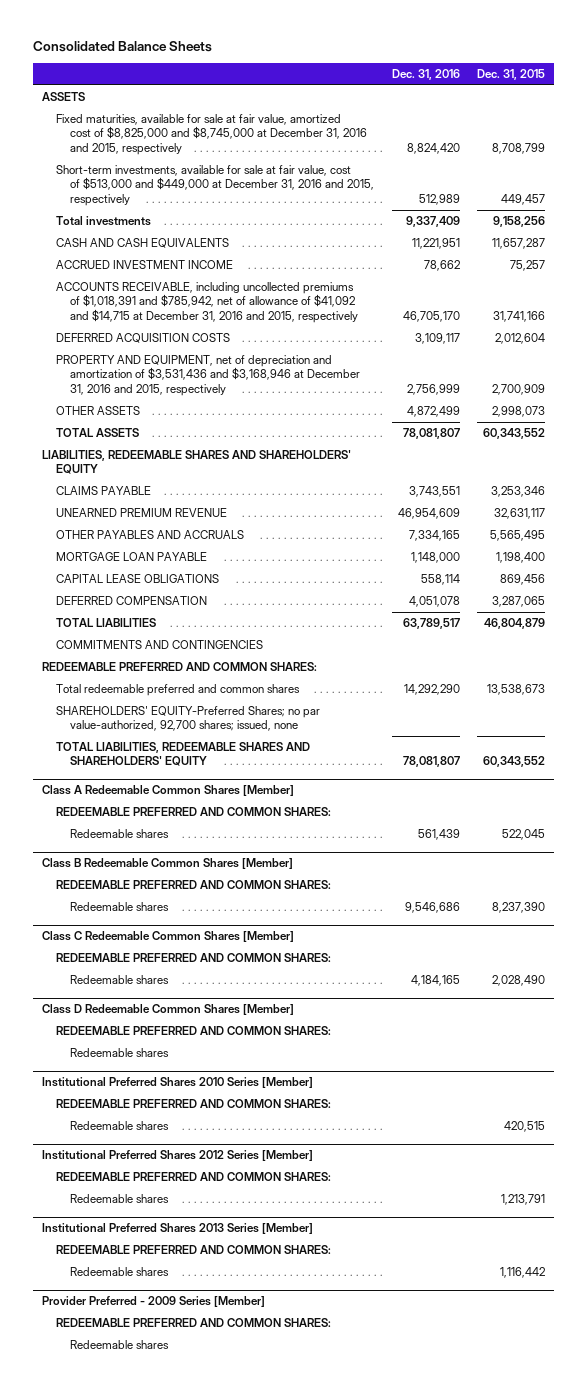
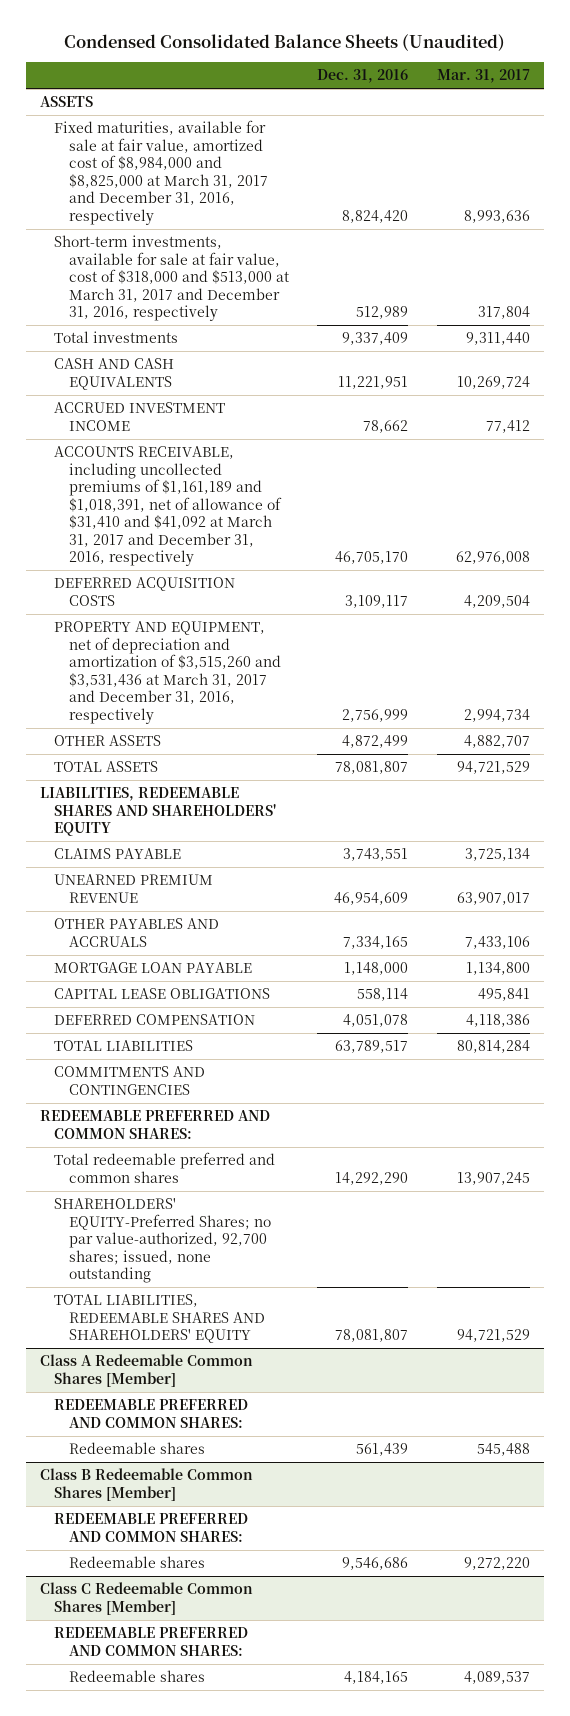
- Consolidated Balance Sheets
+ Condensed Consolidated Balance Sheets (Unaudited)
- | Dec. 31, 2016 | Dec. 31, 2015
+ | Dec. 31, 2016 | Mar. 31, 2017
- Fixed maturities, available for sale at fair value, amortized cost of $8,825,000 and $8,745,000 at December 31, 2016 and 2015, respectively | 8,824,420 | 8,708,799
- Short-term investments, available for sale at fair value, cost of $513,000 and $449,000 at December 31, 2016 and 2015, respectively | 512,989 | 449,457
+ Fixed maturities, available for sale at fair value, amortized cost of $8,984,000 and $8,825,000 at March 31, 2017 and December 31, 2016, respectively | 8,824,420 | 8,993,636
+ Short-term investments, available for sale at fair value, cost of $318,000 and $513,000 at March 31, 2017 and December 31, 2016, respectively | 512,989 | 317,804
- ACCOUNTS RECEIVABLE, including uncollected premiums of $1,018,391 and $785,942, net of allowance of $41,092 and $14,715 at December 31, 2016 and 2015, respectively | 46,705,170 | 31,741,166
+ ACCOUNTS RECEIVABLE, including uncollected premiums of $1,161,189 and $1,018,391, net of allowance of $31,410 and $41,092 at March 31, 2017 and December 31, 2016, respectively | 46,705,170 | 62,976,008
- PROPERTY AND EQUIPMENT, net of depreciation and amortization of $3,531,436 and $3,168,946 at December 31, 2016 and 2015, respectively | 2,756,999 | 2,700,909
+ PROPERTY AND EQUIPMENT, net of depreciation and amortization of $3,515,260 and $3,531,436 at March 31, 2017 and December 31, 2016, respectively | 2,756,999 | 2,994,734
- SHAREHOLDERS' EQUITY-Preferred Shares; no par value-authorized, 92,700 shares; issued, none
+ SHAREHOLDERS' EQUITY-Preferred Shares; no par value-authorized, 92,700 shares; issued, none outstanding
- Class D Redeemable Common Shares [Member]
- REDEEMABLE PREFERRED AND COMMON SHARES:
- Redeemable shares
- Institutional Preferred Shares 2010 Series [Member]
- REDEEMABLE PREFERRED AND COMMON SHARES:
- Redeemable shares | | 420,515
- Institutional Preferred Shares 2012 Series [Member]
- REDEEMABLE PREFERRED AND COMMON SHARES:
- Redeemable shares | | 1,213,791
- Institutional Preferred Shares 2013 Series [Member]
- REDEEMABLE PREFERRED AND COMMON SHARES:
- Redeemable shares | | 1,116,442
- Provider Preferred - 2009 Series [Member]
- REDEEMABLE PREFERRED AND COMMON SHARES:
- Redeemable shares

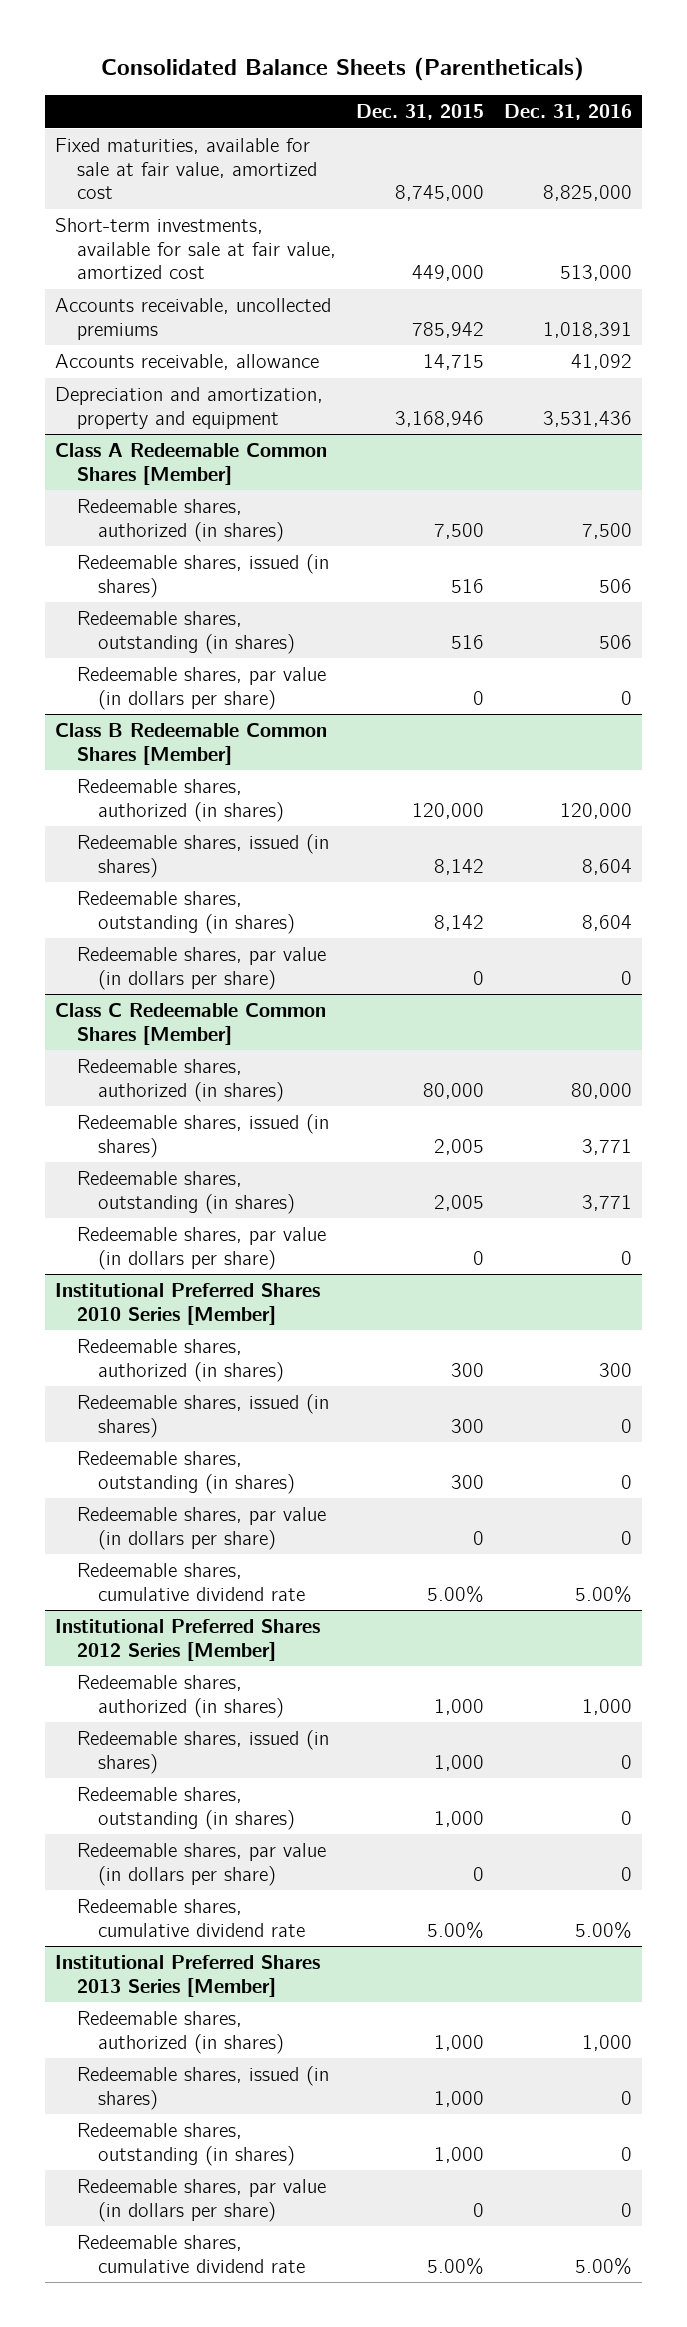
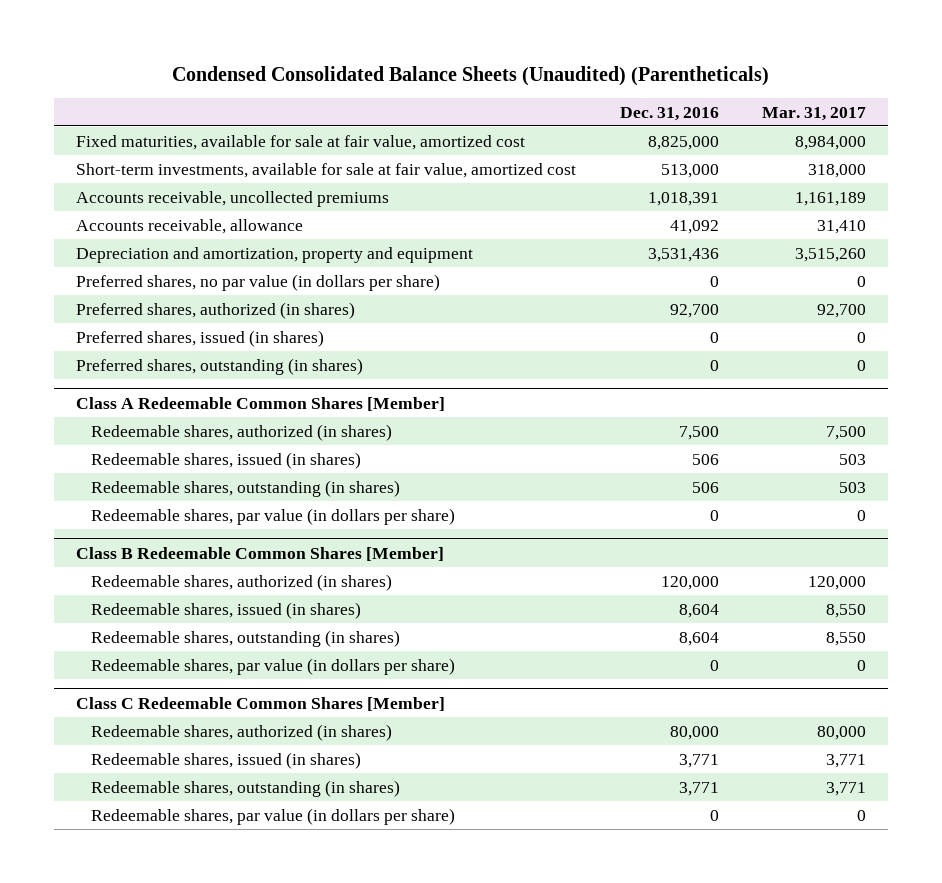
- Consolidated Balance Sheets (Parentheticals)
+ Condensed Consolidated Balance Sheets (Unaudited) (Parentheticals)
- | Dec. 31, 2015 | Dec. 31, 2016
+ | Dec. 31, 2016 | Mar. 31, 2017
+ Preferred shares, no par value (in dollars per share) | 0 | 0
+ Preferred shares, authorized (in shares) | 92,700 | 92,700
+ Preferred shares, issued (in shares) | 0 | 0
+ Preferred shares, outstanding (in shares) | 0 | 0
- Institutional Preferred Shares 2010 Series [Member]
- Redeemable shares, authorized (in shares) | 300 | 300
- Redeemable shares, issued (in shares) | 300 | 0
- Redeemable shares, outstanding (in shares) | 300 | 0
- Redeemable shares, par value (in dollars per share) | 0 | 0
- Redeemable shares, cumulative dividend rate | 5.00% | 5.00%
- Institutional Preferred Shares 2012 Series [Member]
- Redeemable shares, authorized (in shares) | 1,000 | 1,000
- Redeemable shares, issued (in shares) | 1,000 | 0
- Redeemable shares, outstanding (in shares) | 1,000 | 0
- Redeemable shares, par value (in dollars per share) | 0 | 0
- Redeemable shares, cumulative dividend rate | 5.00% | 5.00%
- Institutional Preferred Shares 2013 Series [Member]
- Redeemable shares, authorized (in shares) | 1,000 | 1,000
- Redeemable shares, issued (in shares) | 1,000 | 0
- Redeemable shares, outstanding (in shares) | 1,000 | 0
- Redeemable shares, par value (in dollars per share) | 0 | 0
- Redeemable shares, cumulative dividend rate | 5.00% | 5.00%

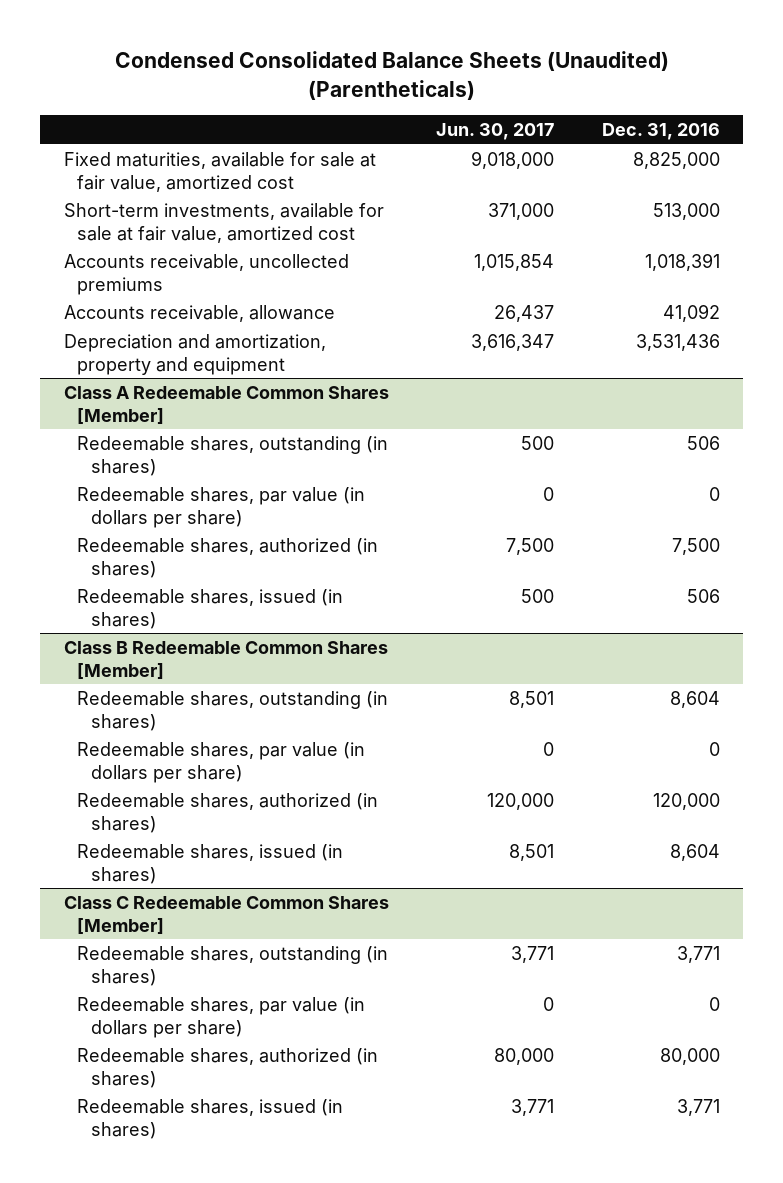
- | Dec. 31, 2016 | Mar. 31, 2017
+ | Jun. 30, 2017 | Dec. 31, 2016
- Preferred shares, no par value (in dollars per share) | 0 | 0
- Preferred shares, authorized (in shares) | 92,700 | 92,700
- Preferred shares, issued (in shares) | 0 | 0
- Preferred shares, outstanding (in shares) | 0 | 0
@ Class A Redeemable Common Shares [Member]
moved down: Redeemable shares, authorized (in shares) | 7,500 | 7,500
moved down: Redeemable shares, issued (in shares) | 500 | 506
@ Class B Redeemable Common Shares [Member]
moved down: Redeemable shares, authorized (in shares) | 120,000 | 120,000
moved down: Redeemable shares, issued (in shares) | 8,501 | 8,604
@ Class C Redeemable Common Shares [Member]
moved down: Redeemable shares, authorized (in shares) | 80,000 | 80,000
moved down: Redeemable shares, issued (in shares) | 3,771 | 3,771

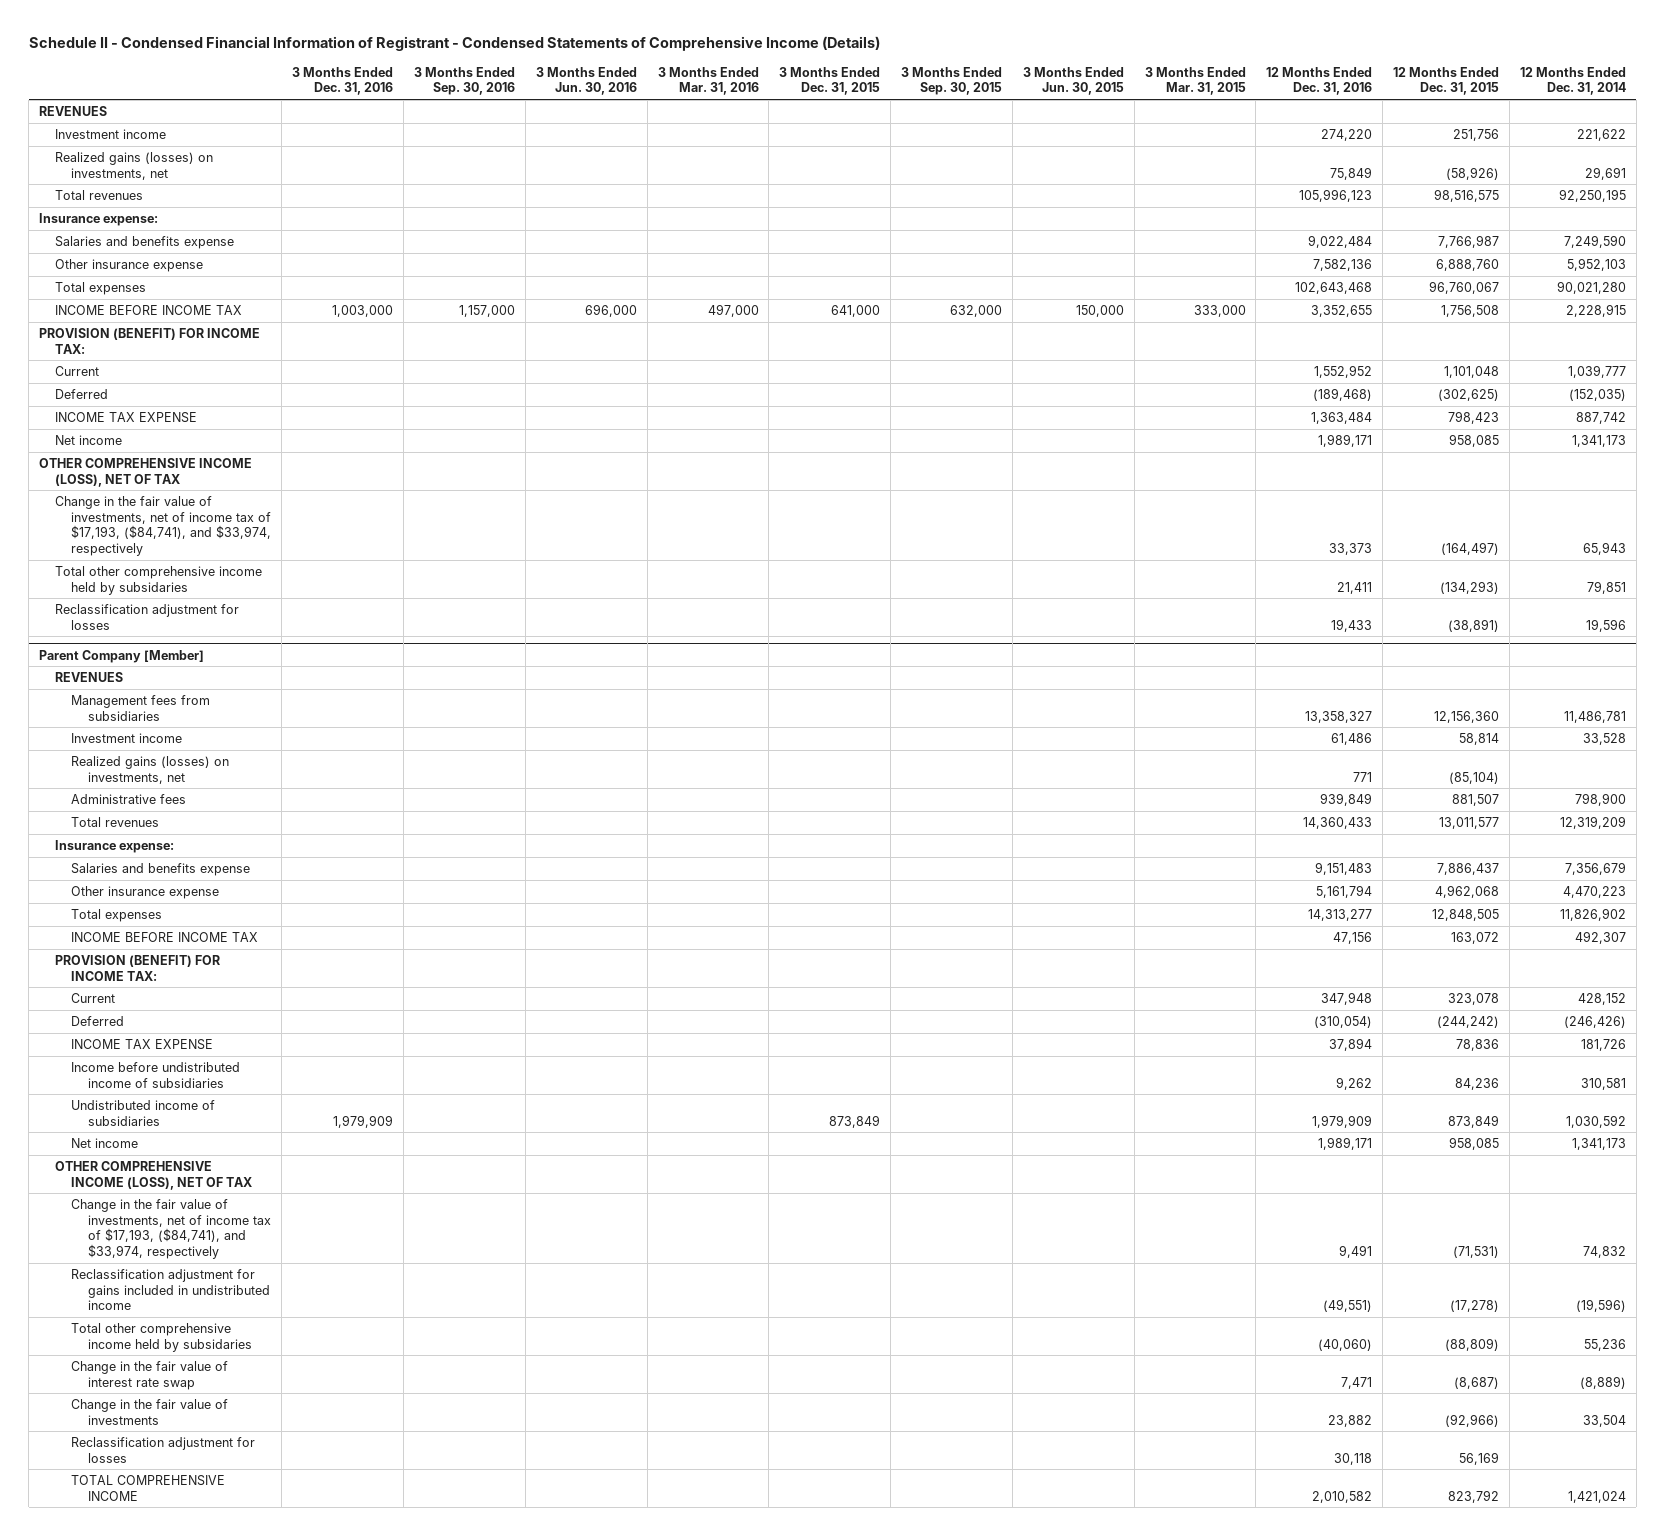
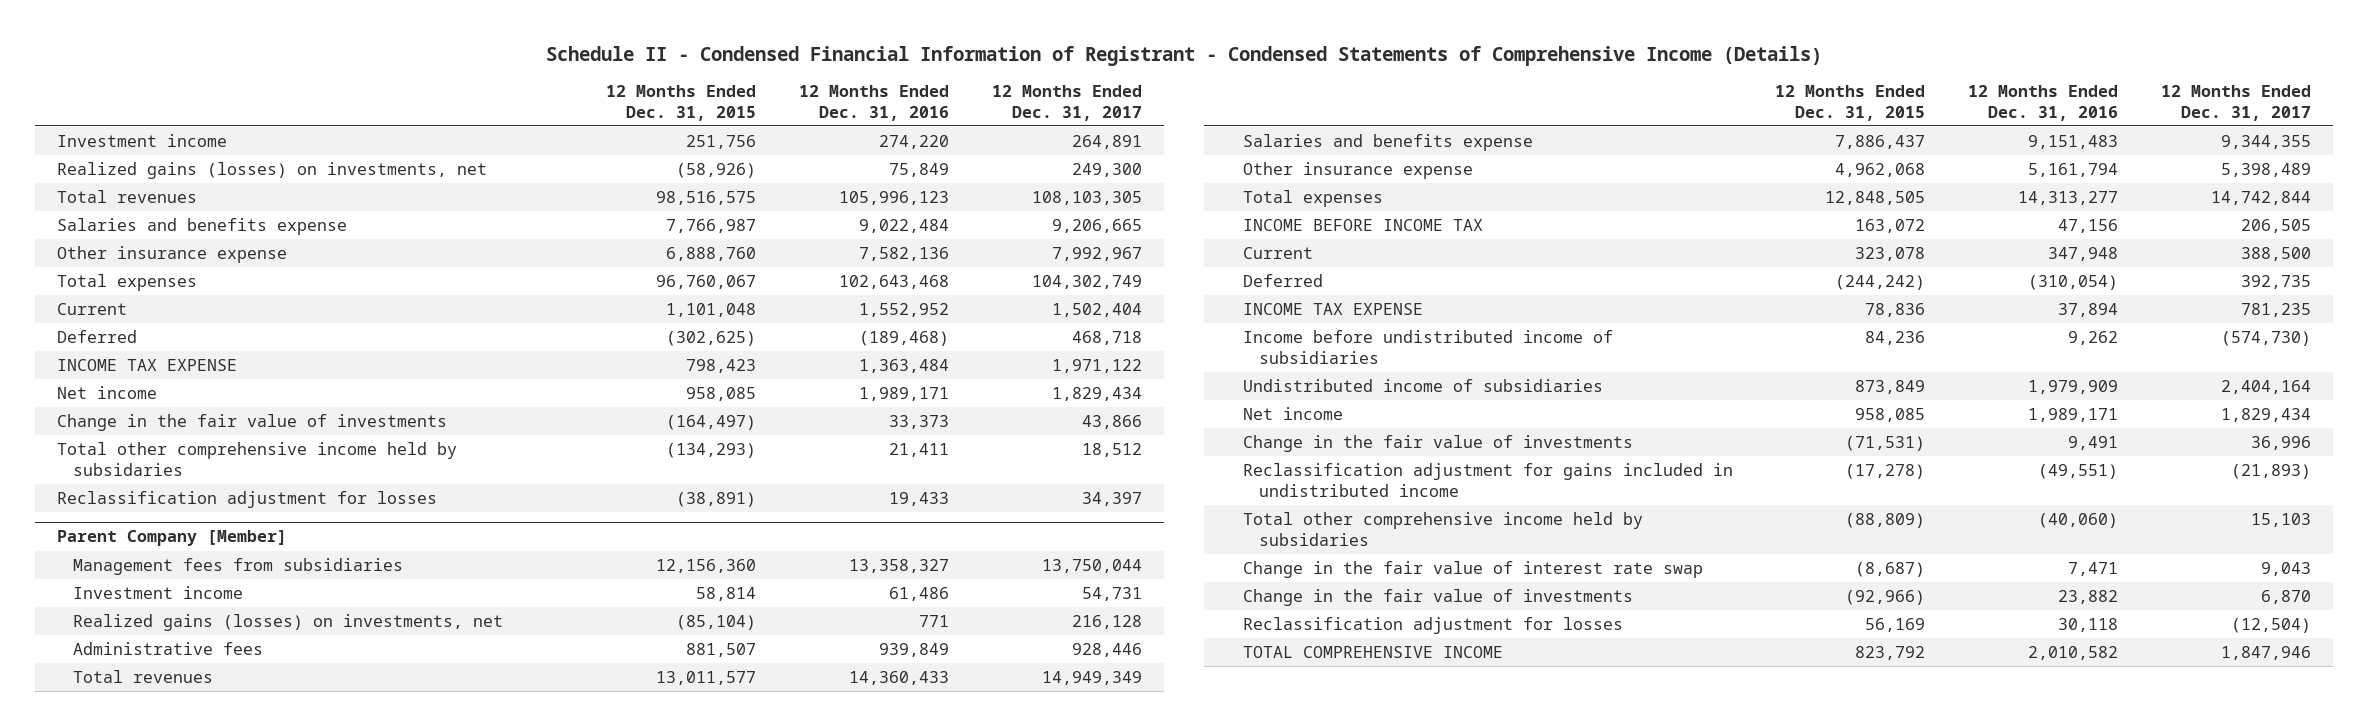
- | 3 Months Ended Dec. 31, 2016 | 3 Months Ended Sep. 30, 2016 | 3 Months Ended Jun. 30, 2016 | 3 Months Ended Mar. 31, 2016 | 3 Months Ended Dec. 31, 2015 | 3 Months Ended Sep. 30, 2015 | 3 Months Ended Jun. 30, 2015 | 3 Months Ended Mar. 31, 2015 | 12 Months Ended Dec. 31, 2016 | 12 Months Ended Dec. 31, 2015 | 12 Months Ended Dec. 31, 2014
+ | 12 Months Ended Dec. 31, 2015 | 12 Months Ended Dec. 31, 2016 | 12 Months Ended Dec. 31, 2017
- REVENUES
- Insurance expense:
- INCOME BEFORE INCOME TAX | 1,003,000 | 1,157,000 | 696,000 | 497,000 | 641,000 | 632,000 | 150,000 | 333,000 | 3,352,655 | 1,756,508 | 2,228,915
- PROVISION (BENEFIT) FOR INCOME TAX:
- OTHER COMPREHENSIVE INCOME (LOSS), NET OF TAX
- Change in the fair value of investments, net of income tax of $17,193, ($84,741), and $33,974, respectively | | | | | | | | | 33,373 | (164,497) | 65,943
+ Change in the fair value of investments | (164,497) | 33,373 | 43,866
@ Parent Company [Member]
- REVENUES
- Insurance expense:
- PROVISION (BENEFIT) FOR INCOME TAX:
- OTHER COMPREHENSIVE INCOME (LOSS), NET OF TAX
- Change in the fair value of investments, net of income tax of $17,193, ($84,741), and $33,974, respectively | | | | | | | | | 9,491 | (71,531) | 74,832
+ Change in the fair value of investments | (71,531) | 9,491 | 36,996

